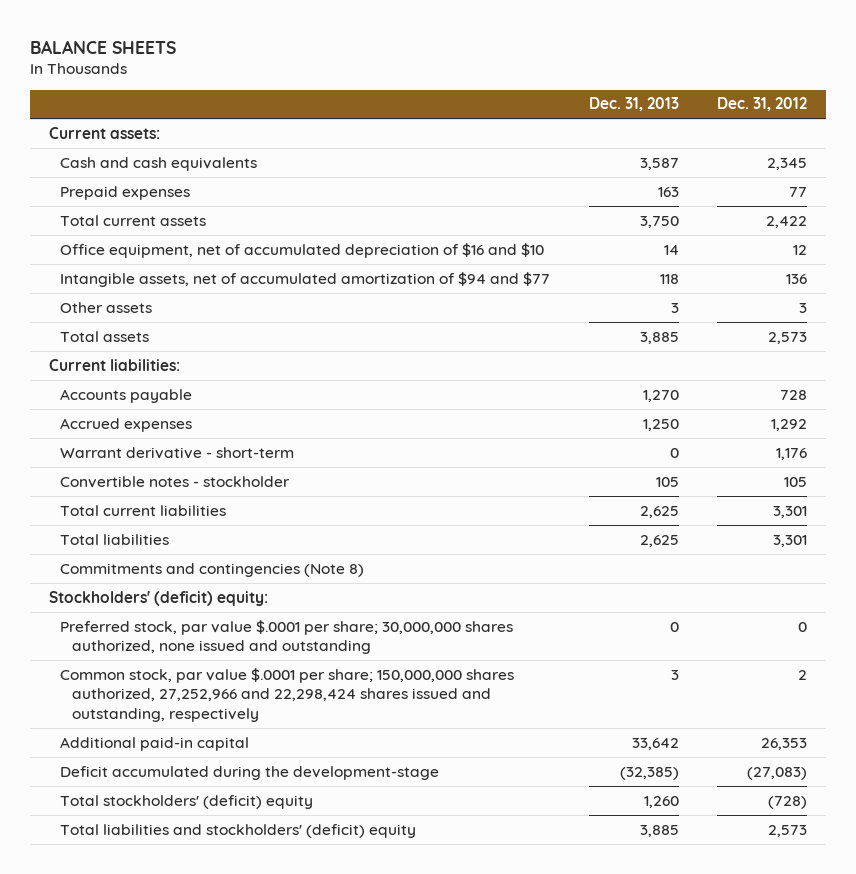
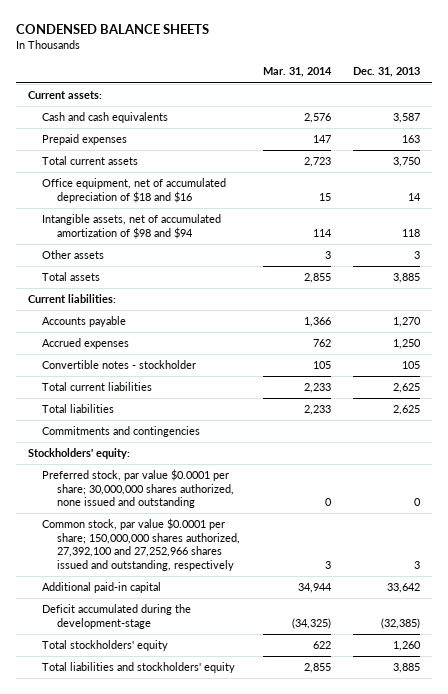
- BALANCE SHEETS
+ CONDENSED BALANCE SHEETS
- | Dec. 31, 2013 | Dec. 31, 2012
+ | Mar. 31, 2014 | Dec. 31, 2013
- Office equipment, net of accumulated depreciation of $16 and $10 | 14 | 12
- Intangible assets, net of accumulated amortization of $94 and $77 | 118 | 136
+ Office equipment, net of accumulated depreciation of $18 and $16 | 15 | 14
+ Intangible assets, net of accumulated amortization of $98 and $94 | 114 | 118
- Warrant derivative - short-term | 0 | 1,176
- Commitments and contingencies (Note 8)
- Stockholders' (deficit) equity:
- Preferred stock, par value $.0001 per share; 30,000,000 shares authorized, none issued and outstanding | 0 | 0
- Common stock, par value $.0001 per share; 150,000,000 shares authorized, 27,252,966 and 22,298,424 shares issued and outstanding, respectively | 3 | 2
+ Commitments and contingencies
+ Stockholders' equity:
+ Preferred stock, par value $0.0001 per share; 30,000,000 shares authorized, none issued and outstanding | 0 | 0
+ Common stock, par value $0.0001 per share; 150,000,000 shares authorized, 27,392,100 and 27,252,966 shares issued and outstanding, respectively | 3 | 3
- Total stockholders' (deficit) equity | 1,260 | (728)
- Total liabilities and stockholders' (deficit) equity | 3,885 | 2,573
+ Total stockholders' equity | 622 | 1,260
+ Total liabilities and stockholders' equity | 2,855 | 3,885

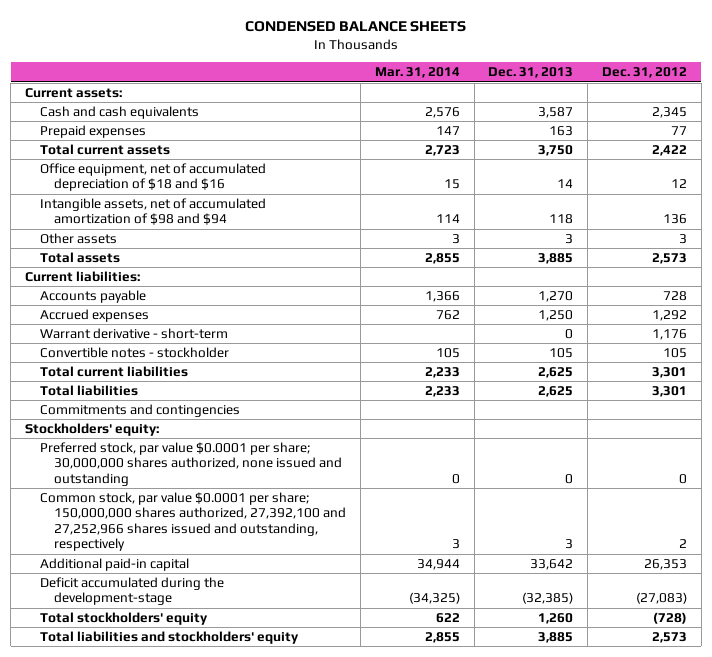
- | Mar. 31, 2014 | Dec. 31, 2013
+ | Mar. 31, 2014 | Dec. 31, 2013 | Dec. 31, 2012
+ Warrant derivative - short-term | | 0 | 1,176

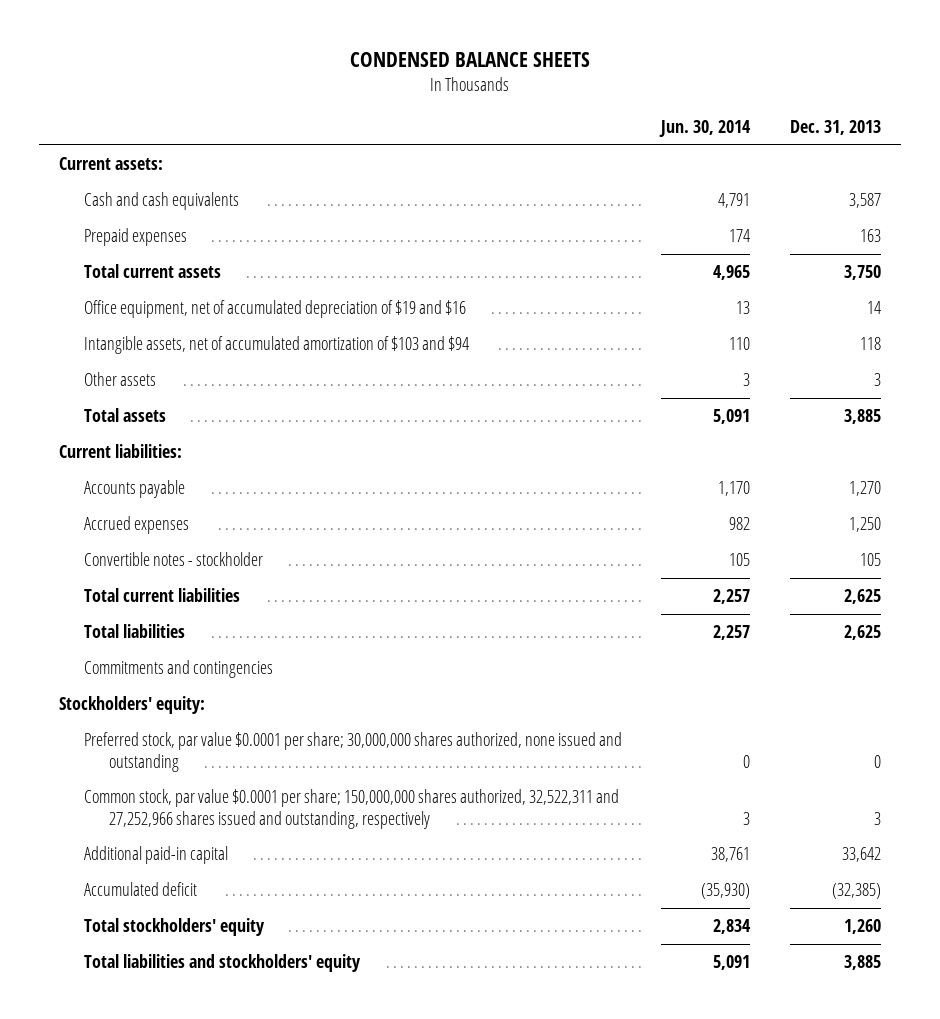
- | Mar. 31, 2014 | Dec. 31, 2013 | Dec. 31, 2012
+ | Jun. 30, 2014 | Dec. 31, 2013
- Office equipment, net of accumulated depreciation of $18 and $16 | 15 | 14 | 12
- Intangible assets, net of accumulated amortization of $98 and $94 | 114 | 118 | 136
+ Office equipment, net of accumulated depreciation of $19 and $16 | 13 | 14
+ Intangible assets, net of accumulated amortization of $103 and $94 | 110 | 118
- Warrant derivative - short-term | | 0 | 1,176
- Common stock, par value $0.0001 per share; 150,000,000 shares authorized, 27,392,100 and 27,252,966 shares issued and outstanding, respectively | 3 | 3 | 2
+ Common stock, par value $0.0001 per share; 150,000,000 shares authorized, 32,522,311 and 27,252,966 shares issued and outstanding, respectively | 3 | 3
- Deficit accumulated during the development-stage | (34,325) | (32,385) | (27,083)
+ Accumulated deficit | (35,930) | (32,385)

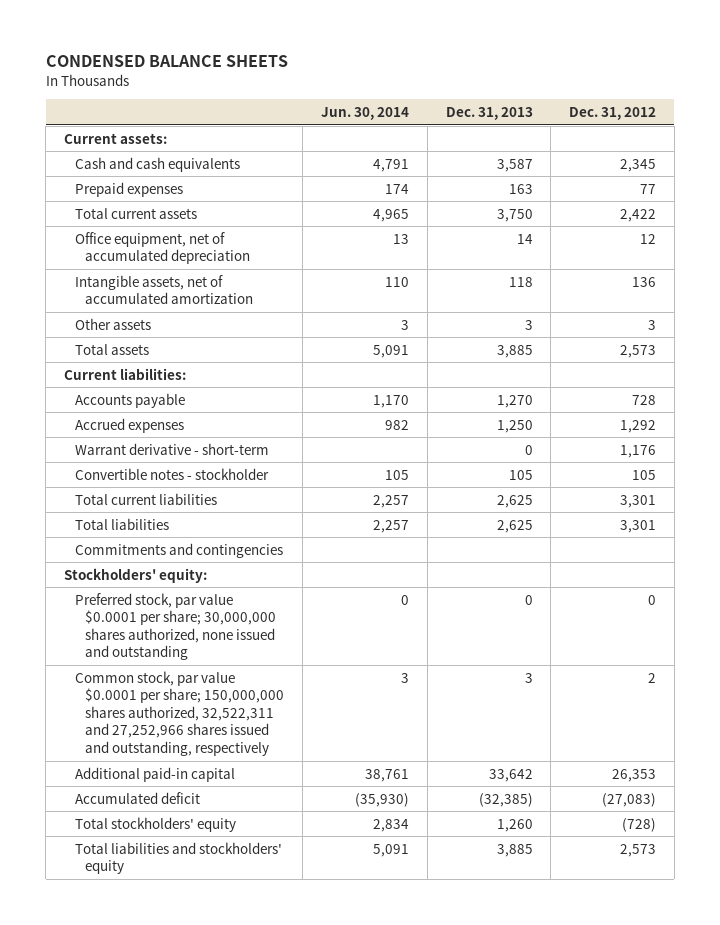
- | Jun. 30, 2014 | Dec. 31, 2013
+ | Jun. 30, 2014 | Dec. 31, 2013 | Dec. 31, 2012
- Office equipment, net of accumulated depreciation of $19 and $16 | 13 | 14
- Intangible assets, net of accumulated amortization of $103 and $94 | 110 | 118
+ Office equipment, net of accumulated depreciation | 13 | 14 | 12
+ Intangible assets, net of accumulated amortization | 110 | 118 | 136
+ Warrant derivative - short-term | | 0 | 1,176

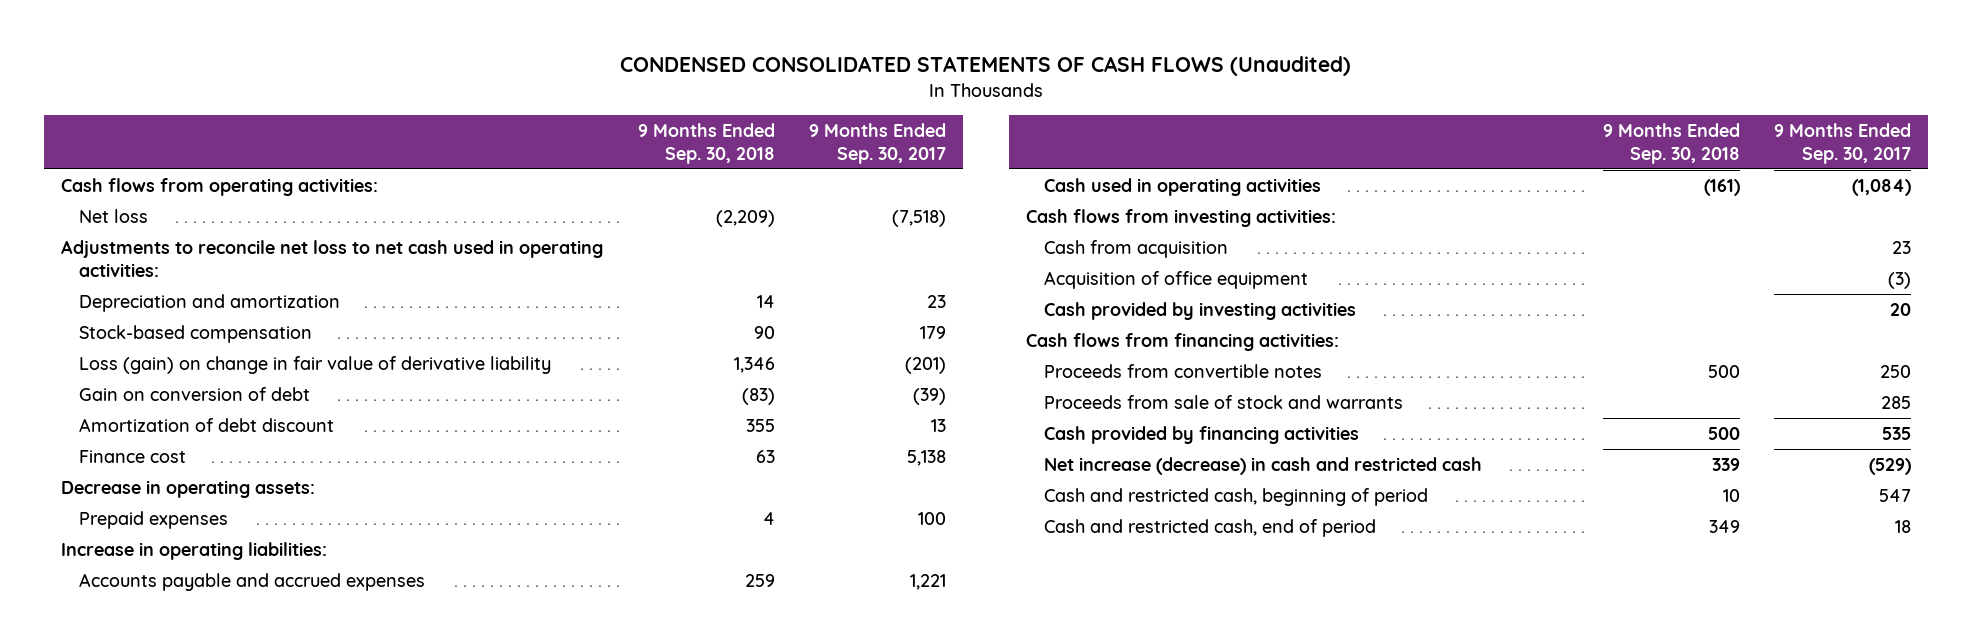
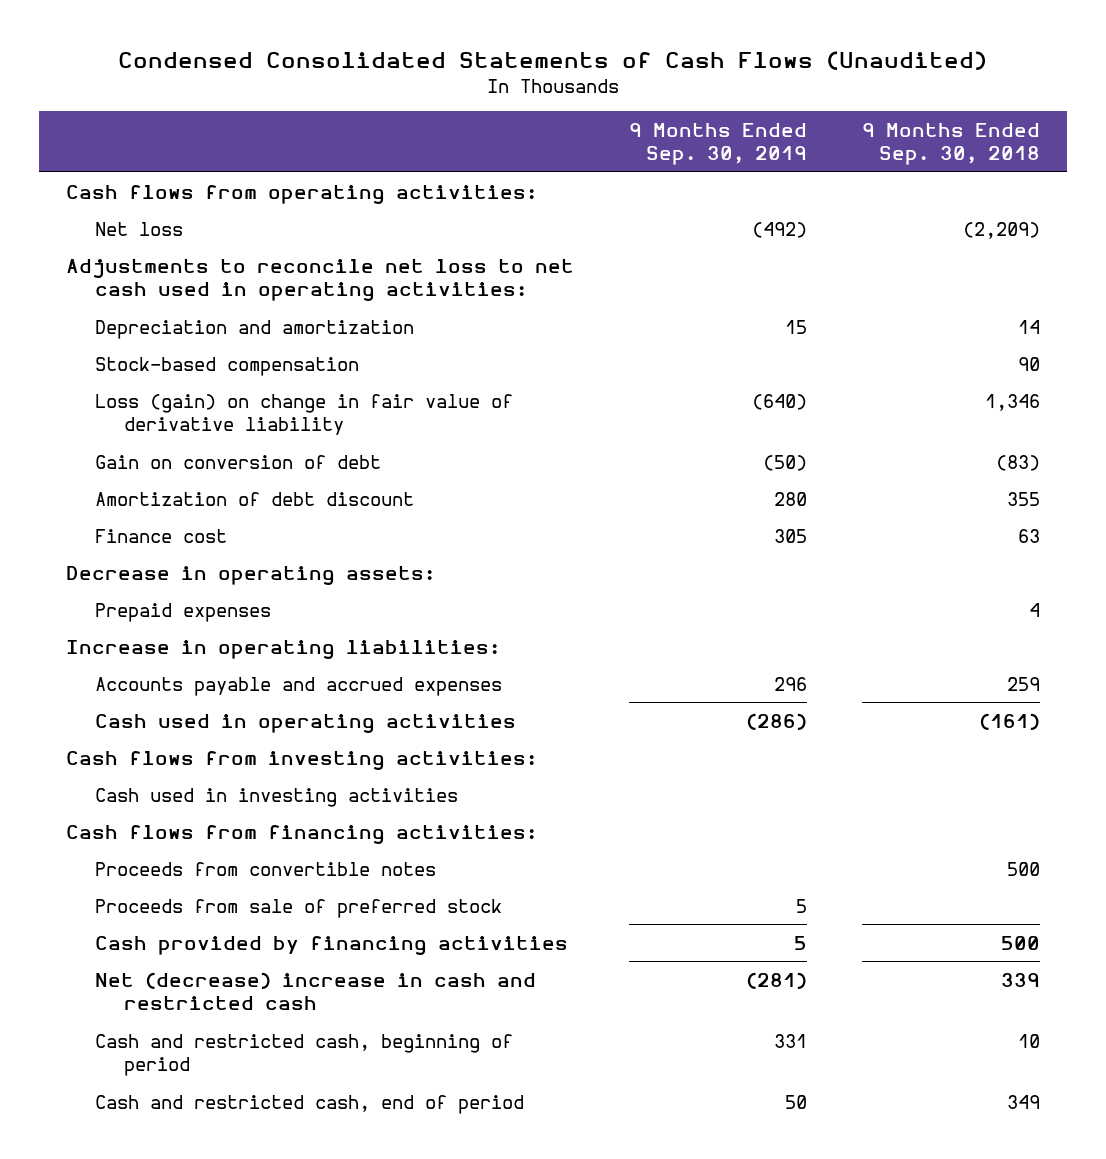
- CONDENSED CONSOLIDATED STATEMENTS OF CASH FLOWS (Unaudited)
+ Condensed Consolidated Statements of Cash Flows (Unaudited)
- | 9 Months Ended Sep. 30, 2018 | 9 Months Ended Sep. 30, 2017
+ | 9 Months Ended Sep. 30, 2019 | 9 Months Ended Sep. 30, 2018
- Cash from acquisition | | 23
- Acquisition of office equipment | | (3)
- Cash provided by investing activities | | 20
+ Cash used in investing activities
- Proceeds from sale of stock and warrants | | 285
+ Proceeds from sale of preferred stock | 5 |
- Net increase (decrease) in cash and restricted cash | 339 | (529)
+ Net (decrease) increase in cash and restricted cash | (281) | 339

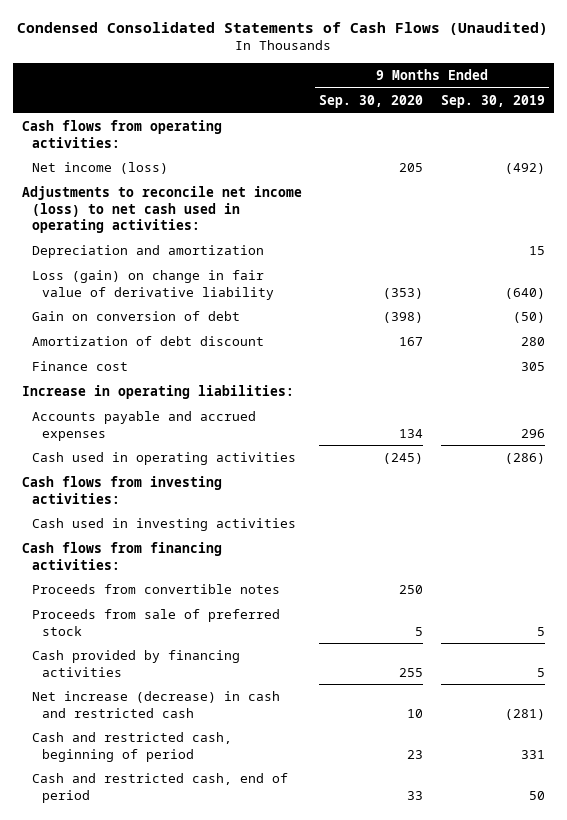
- | 9 Months Ended Sep. 30, 2019 | 9 Months Ended Sep. 30, 2018
+ | 9 Months Ended Sep. 30, 2020 | 9 Months Ended Sep. 30, 2019
- Net loss | (492) | (2,209)
- Adjustments to reconcile net loss to net cash used in operating activities:
+ Net income (loss) | 205 | (492)
+ Adjustments to reconcile net income (loss) to net cash used in operating activities:
- Stock-based compensation | | 90
- Decrease in operating assets:
- Prepaid expenses | | 4
- Net (decrease) increase in cash and restricted cash | (281) | 339
+ Net increase (decrease) in cash and restricted cash | 10 | (281)

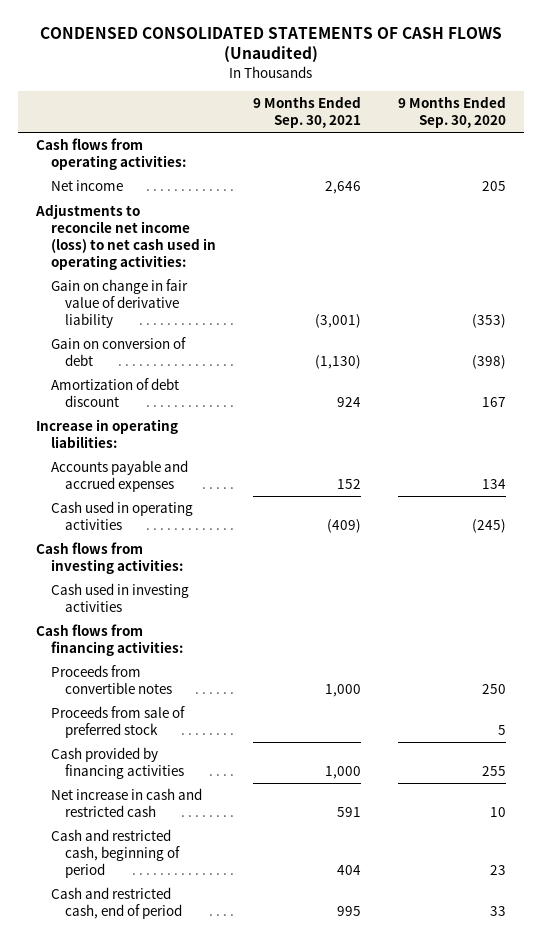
- Condensed Consolidated Statements of Cash Flows (Unaudited)
+ CONDENSED CONSOLIDATED STATEMENTS OF CASH FLOWS (Unaudited)
- | 9 Months Ended Sep. 30, 2020 | 9 Months Ended Sep. 30, 2019
+ | 9 Months Ended Sep. 30, 2021 | 9 Months Ended Sep. 30, 2020
- Net income (loss) | 205 | (492)
+ Net income | 2,646 | 205
- Depreciation and amortization | | 15
- Loss (gain) on change in fair value of derivative liability | (353) | (640)
+ Gain on change in fair value of derivative liability | (3,001) | (353)
- Finance cost | | 305
- Net increase (decrease) in cash and restricted cash | 10 | (281)
+ Net increase in cash and restricted cash | 591 | 10

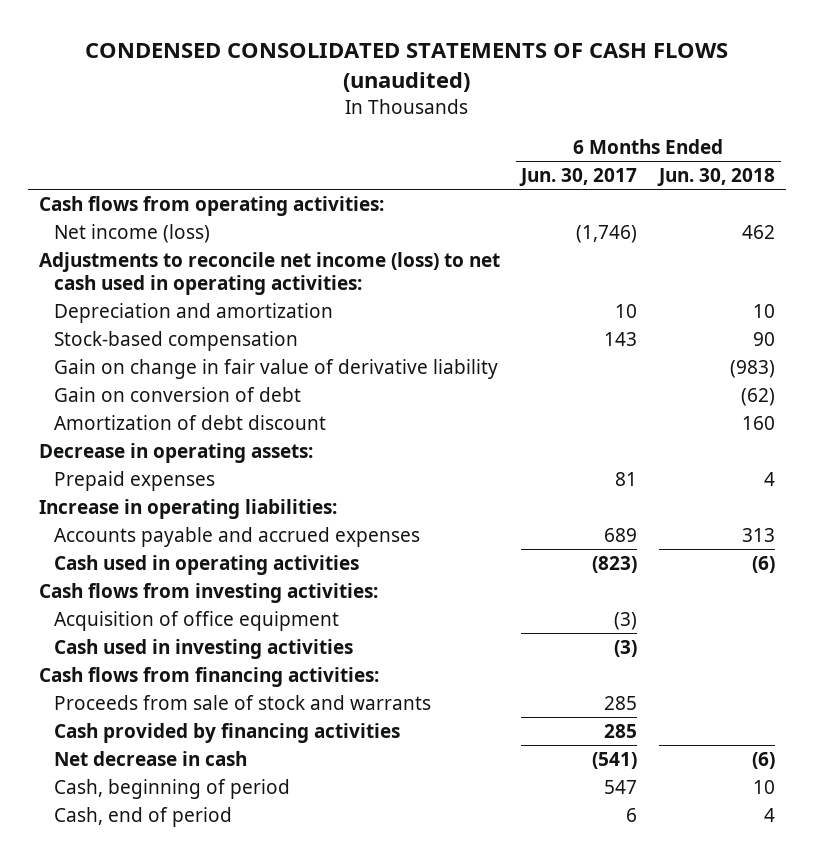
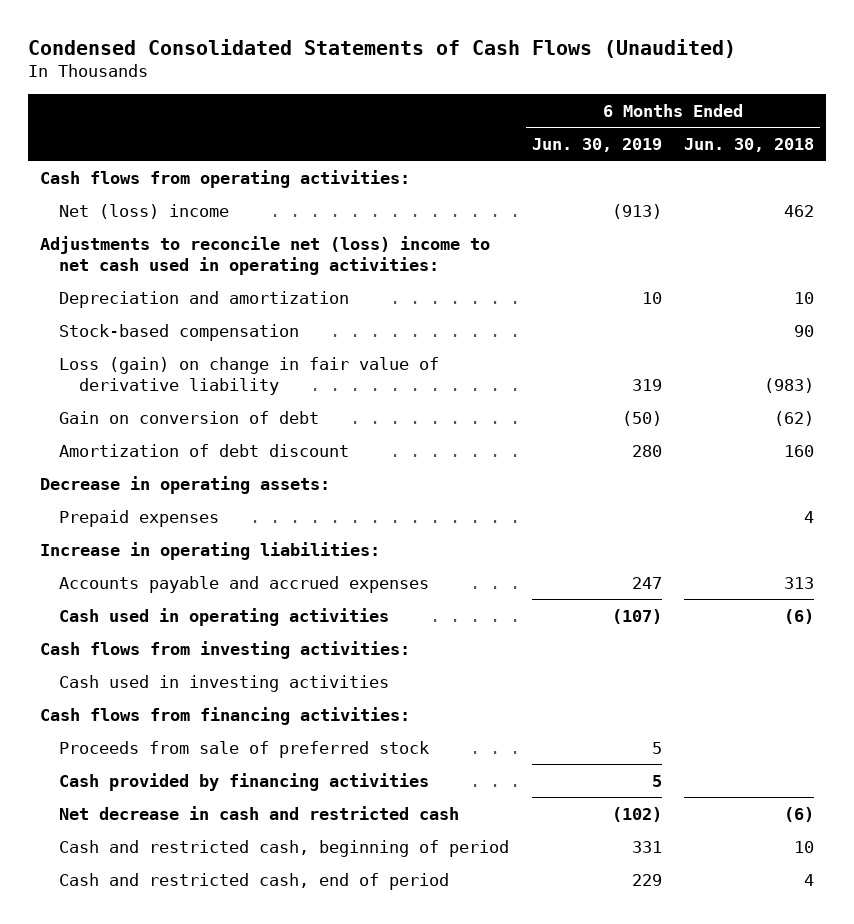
- CONDENSED CONSOLIDATED STATEMENTS OF CASH FLOWS (unaudited)
+ Condensed Consolidated Statements of Cash Flows (Unaudited)
- | 6 Months Ended Jun. 30, 2017 | 6 Months Ended Jun. 30, 2018
+ | 6 Months Ended Jun. 30, 2019 | 6 Months Ended Jun. 30, 2018
- Net income (loss) | (1,746) | 462
- Adjustments to reconcile net income (loss) to net cash used in operating activities:
+ Net (loss) income | (913) | 462
+ Adjustments to reconcile net (loss) income to net cash used in operating activities:
- Gain on change in fair value of derivative liability | | (983)
+ Loss (gain) on change in fair value of derivative liability | 319 | (983)
- Acquisition of office equipment | (3) |
- Proceeds from sale of stock and warrants | 285 |
+ Proceeds from sale of preferred stock | 5 |
- Net decrease in cash | (541) | (6)
- Cash, beginning of period | 547 | 10
- Cash, end of period | 6 | 4
+ Net decrease in cash and restricted cash | (102) | (6)
+ Cash and restricted cash, beginning of period | 331 | 10
+ Cash and restricted cash, end of period | 229 | 4

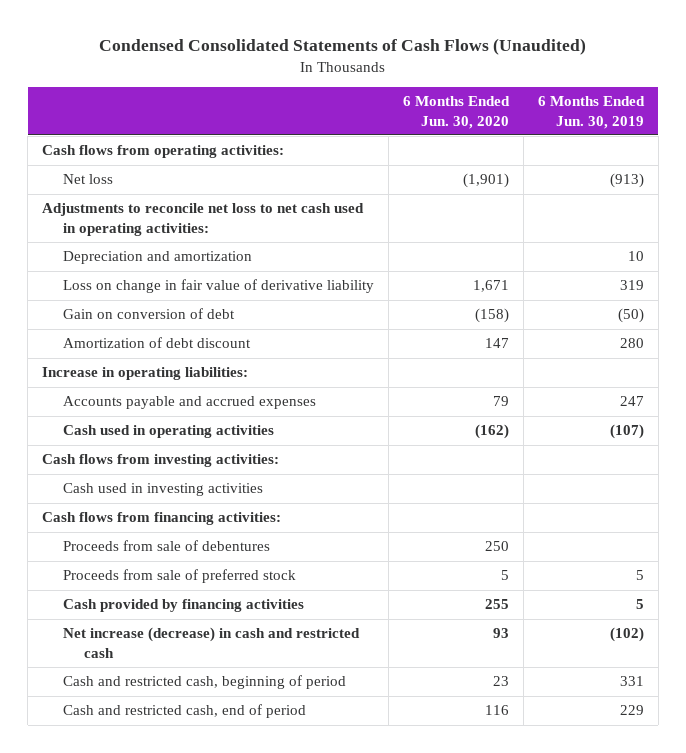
- | 6 Months Ended Jun. 30, 2019 | 6 Months Ended Jun. 30, 2018
+ | 6 Months Ended Jun. 30, 2020 | 6 Months Ended Jun. 30, 2019
- Net (loss) income | (913) | 462
- Adjustments to reconcile net (loss) income to net cash used in operating activities:
+ Net loss | (1,901) | (913)
+ Adjustments to reconcile net loss to net cash used in operating activities:
- Stock-based compensation | | 90
- Loss (gain) on change in fair value of derivative liability | 319 | (983)
+ Loss on change in fair value of derivative liability | 1,671 | 319
- Decrease in operating assets:
- Prepaid expenses | | 4
+ Proceeds from sale of debentures | 250 |
- Net decrease in cash and restricted cash | (102) | (6)
+ Net increase (decrease) in cash and restricted cash | 93 | (102)

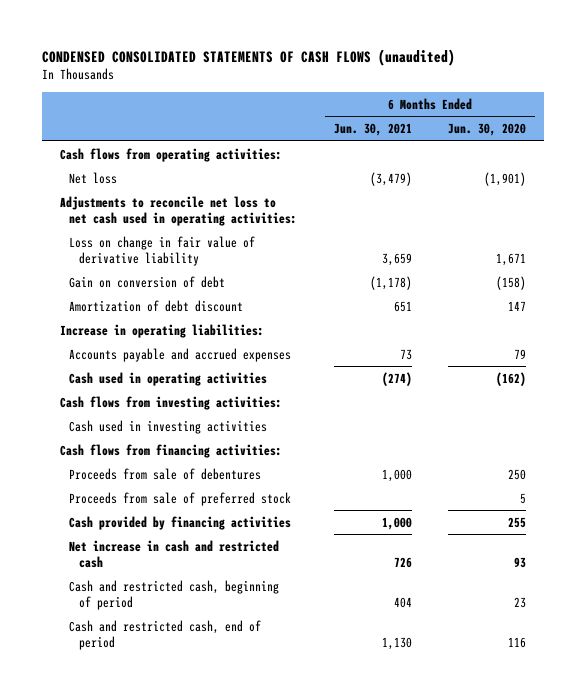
- Condensed Consolidated Statements of Cash Flows (Unaudited)
+ CONDENSED CONSOLIDATED STATEMENTS OF CASH FLOWS (unaudited)
- | 6 Months Ended Jun. 30, 2020 | 6 Months Ended Jun. 30, 2019
+ | 6 Months Ended Jun. 30, 2021 | 6 Months Ended Jun. 30, 2020
- Depreciation and amortization | | 10
- Net increase (decrease) in cash and restricted cash | 93 | (102)
+ Net increase in cash and restricted cash | 726 | 93

